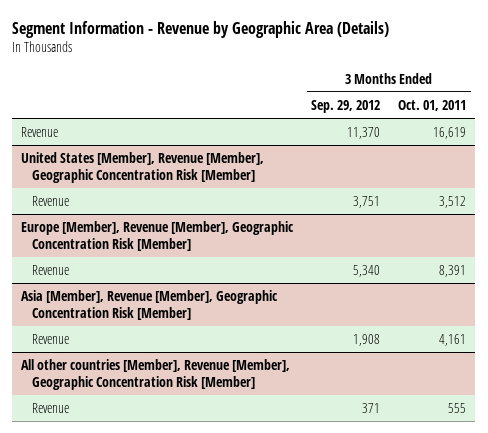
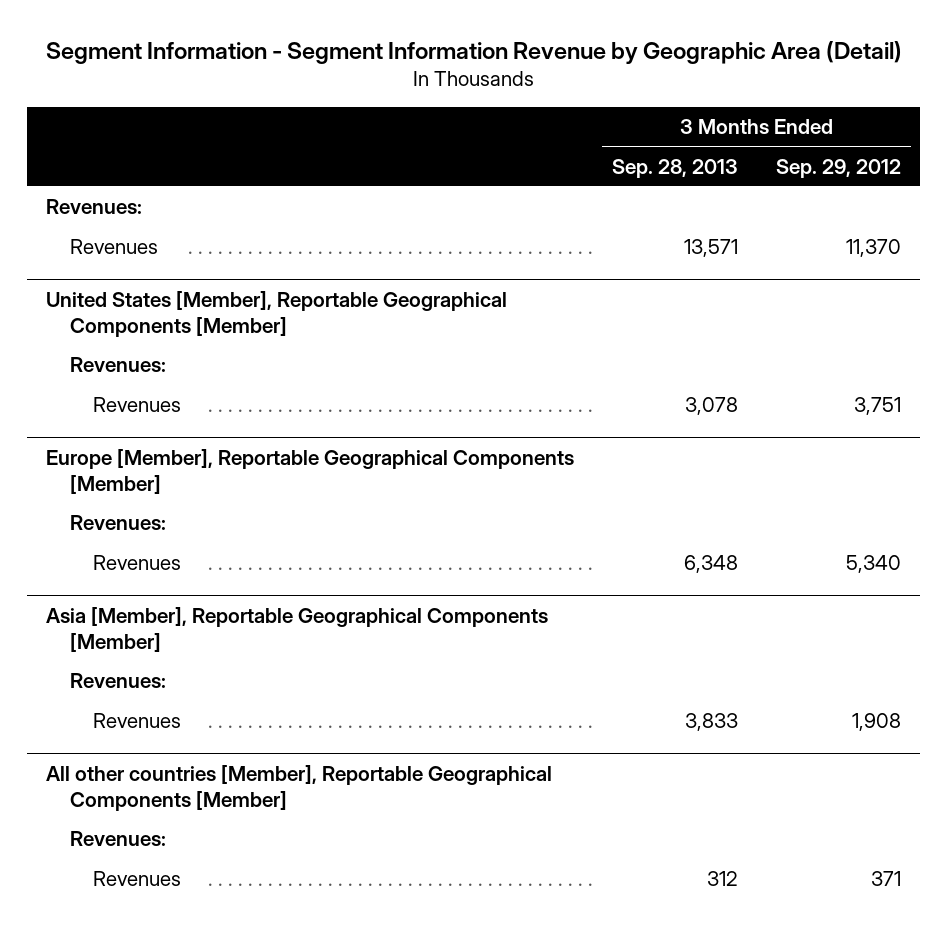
- Segment Information - Revenue by Geographic Area (Details)
+ Segment Information - Segment Information Revenue by Geographic Area (Detail)
- | 3 Months Ended Sep. 29, 2012 | 3 Months Ended Oct. 01, 2011
+ | 3 Months Ended Sep. 28, 2013 | 3 Months Ended Sep. 29, 2012
- Revenue | 11,370 | 16,619
- United States [Member], Revenue [Member], Geographic Concentration Risk [Member]
- Revenue | 3,751 | 3,512
- Europe [Member], Revenue [Member], Geographic Concentration Risk [Member]
- Revenue | 5,340 | 8,391
- Asia [Member], Revenue [Member], Geographic Concentration Risk [Member]
- Revenue | 1,908 | 4,161
- All other countries [Member], Revenue [Member], Geographic Concentration Risk [Member]
- Revenue | 371 | 555
+ Revenues:
+ Revenues | 13,571 | 11,370
+ United States [Member], Reportable Geographical Components [Member]
+ Revenues:
+ Revenues | 3,078 | 3,751
+ Europe [Member], Reportable Geographical Components [Member]
+ Revenues:
+ Revenues | 6,348 | 5,340
+ Asia [Member], Reportable Geographical Components [Member]
+ Revenues:
+ Revenues | 3,833 | 1,908
+ All other countries [Member], Reportable Geographical Components [Member]
+ Revenues:
+ Revenues | 312 | 371

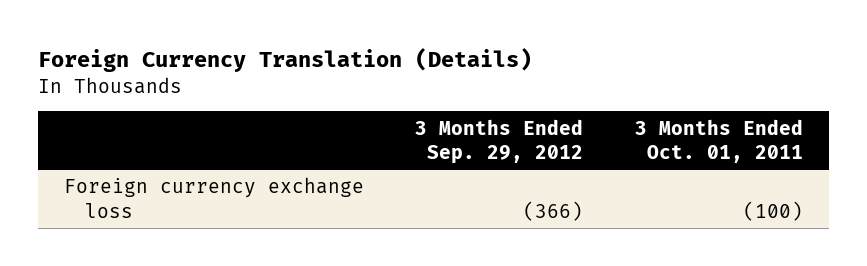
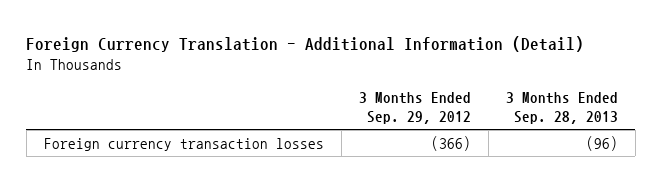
- Foreign Currency Translation (Details)
+ Foreign Currency Translation - Additional Information (Detail)
- | 3 Months Ended Sep. 29, 2012 | 3 Months Ended Oct. 01, 2011
+ | 3 Months Ended Sep. 29, 2012 | 3 Months Ended Sep. 28, 2013
- Foreign currency exchange loss | (366) | (100)
+ Foreign currency transaction losses | (366) | (96)

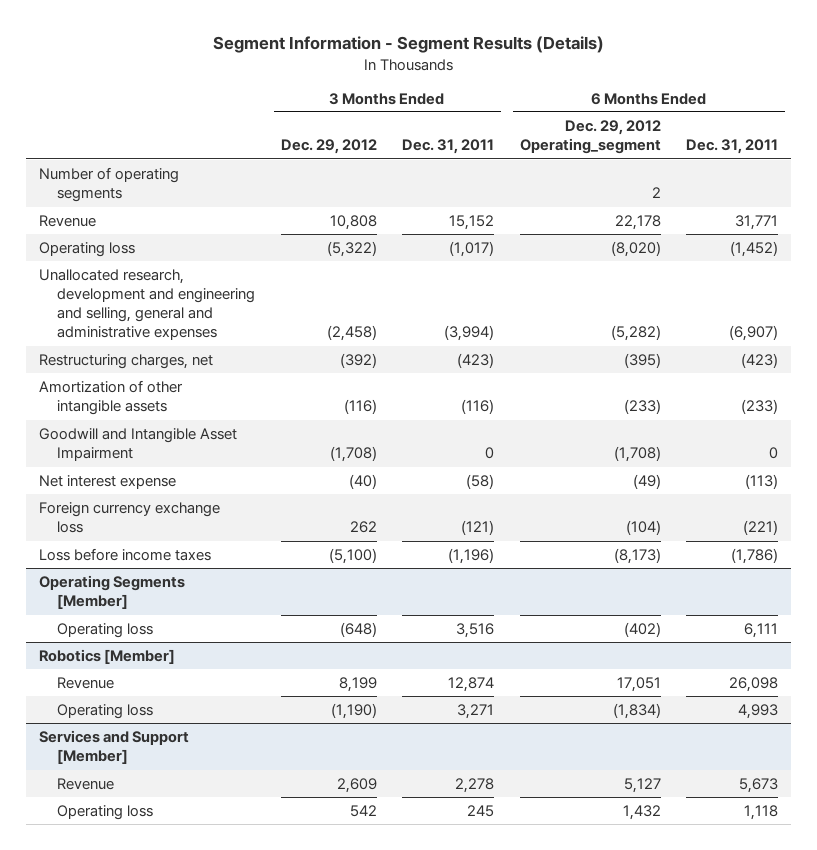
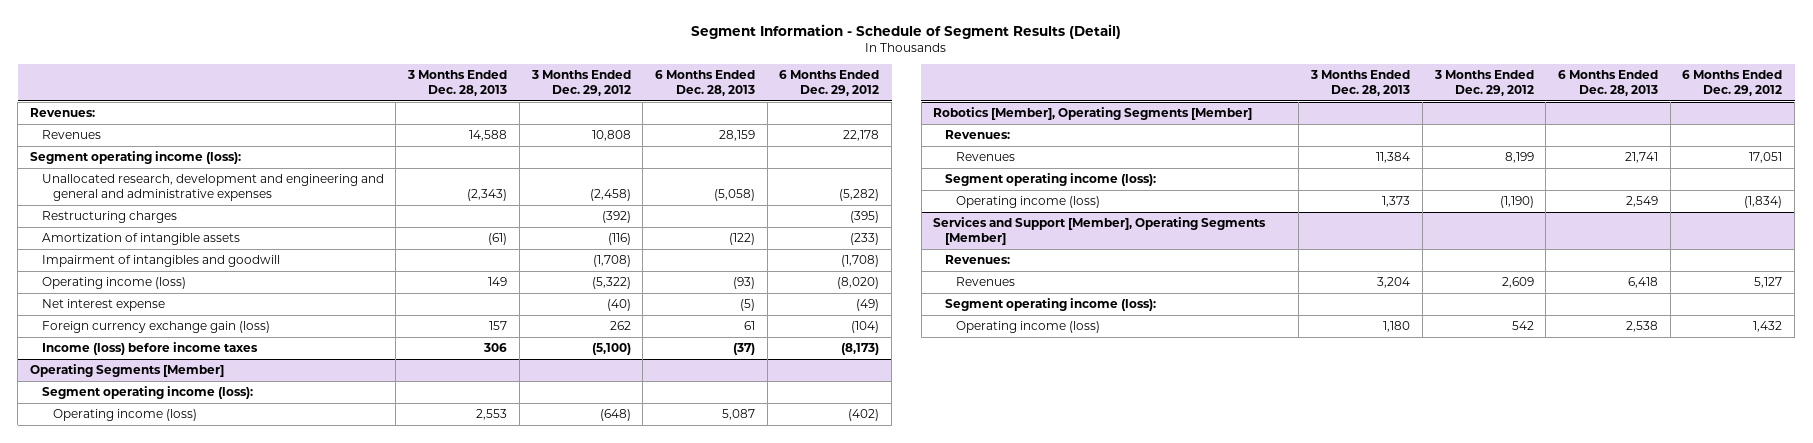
- Segment Information - Segment Results (Details)
+ Segment Information - Schedule of Segment Results (Detail)
- | 3 Months Ended Dec. 29, 2012 | 3 Months Ended Dec. 31, 2011 | 6 Months Ended Dec. 29, 2012 Operating_segment | 6 Months Ended Dec. 31, 2011
+ | 3 Months Ended Dec. 28, 2013 | 3 Months Ended Dec. 29, 2012 | 6 Months Ended Dec. 28, 2013 | 6 Months Ended Dec. 29, 2012
- Number of operating segments | | | 2 |
- Revenue | 10,808 | 15,152 | 22,178 | 31,771
- Operating loss | (5,322) | (1,017) | (8,020) | (1,452)
- Unallocated research, development and engineering and selling, general and administrative expenses | (2,458) | (3,994) | (5,282) | (6,907)
- Restructuring charges, net | (392) | (423) | (395) | (423)
- Amortization of other intangible assets | (116) | (116) | (233) | (233)
- Goodwill and Intangible Asset Impairment | (1,708) | 0 | (1,708) | 0
+ Revenues:
+ Revenues | 14,588 | 10,808 | 28,159 | 22,178
+ Segment operating income (loss):
+ Unallocated research, development and engineering and general and administrative expenses | (2,343) | (2,458) | (5,058) | (5,282)
+ Restructuring charges | | (392) | | (395)
+ Amortization of intangible assets | (61) | (116) | (122) | (233)
+ Impairment of intangibles and goodwill | | (1,708) | | (1,708)
+ Operating income (loss) | 149 | (5,322) | (93) | (8,020)
- Foreign currency exchange loss | 262 | (121) | (104) | (221)
- Loss before income taxes | (5,100) | (1,196) | (8,173) | (1,786)
+ Foreign currency exchange gain (loss) | 157 | 262 | 61 | (104)
+ Income (loss) before income taxes | 306 | (5,100) | (37) | (8,173)
@ Operating Segments [Member]
- Operating loss | (648) | 3,516 | (402) | 6,111
- Robotics [Member]
- Revenue | 8,199 | 12,874 | 17,051 | 26,098
- Operating loss | (1,190) | 3,271 | (1,834) | 4,993
- Services and Support [Member]
- Revenue | 2,609 | 2,278 | 5,127 | 5,673
- Operating loss | 542 | 245 | 1,432 | 1,118
@ Operating Segments [Member]
+ Segment operating income (loss):
+ Operating income (loss) | 2,553 | (648) | 5,087 | (402)
+ Robotics [Member], Operating Segments [Member]
+ Revenues:
+ Revenues | 11,384 | 8,199 | 21,741 | 17,051
+ Segment operating income (loss):
+ Operating income (loss) | 1,373 | (1,190) | 2,549 | (1,834)
+ Services and Support [Member], Operating Segments [Member]
+ Revenues:
+ Revenues | 3,204 | 2,609 | 6,418 | 5,127
+ Segment operating income (loss):
+ Operating income (loss) | 1,180 | 542 | 2,538 | 1,432

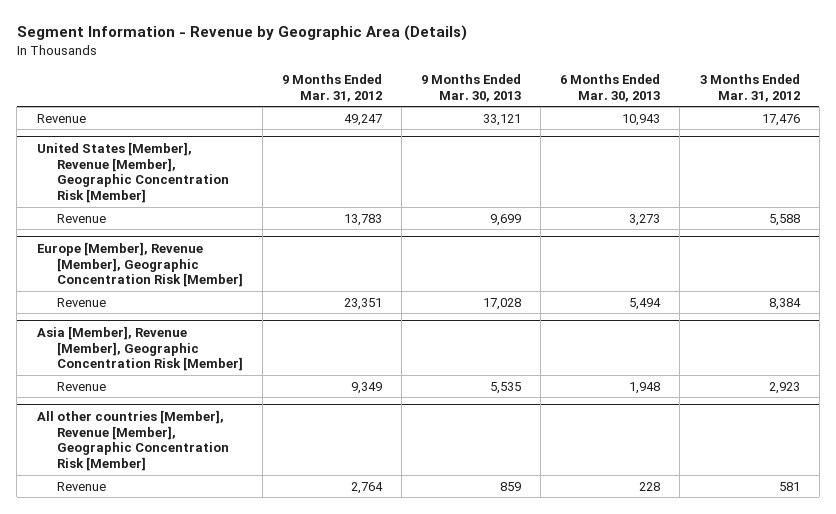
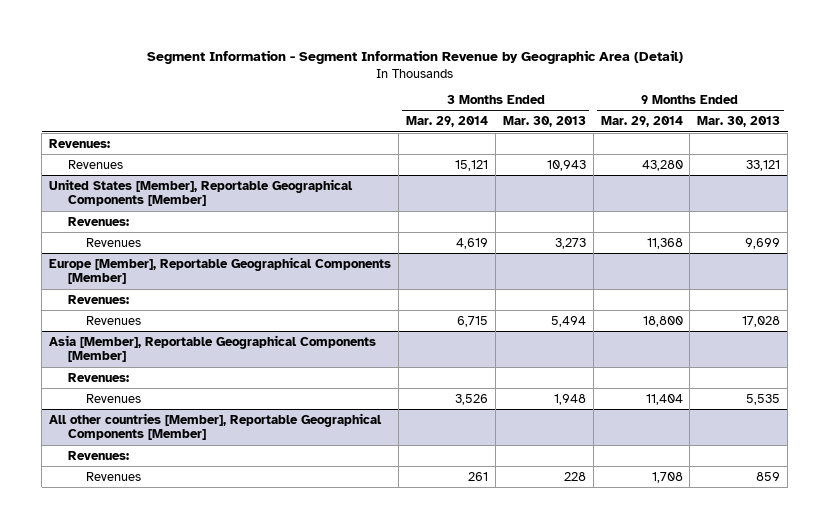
- Segment Information - Revenue by Geographic Area (Details)
+ Segment Information - Segment Information Revenue by Geographic Area (Detail)
- | 9 Months Ended Mar. 31, 2012 | 9 Months Ended Mar. 30, 2013 | 6 Months Ended Mar. 30, 2013 | 3 Months Ended Mar. 31, 2012
+ | 3 Months Ended Mar. 29, 2014 | 3 Months Ended Mar. 30, 2013 | 9 Months Ended Mar. 29, 2014 | 9 Months Ended Mar. 30, 2013
- Revenue | 49,247 | 33,121 | 10,943 | 17,476
- United States [Member], Revenue [Member], Geographic Concentration Risk [Member]
- Revenue | 13,783 | 9,699 | 3,273 | 5,588
- Europe [Member], Revenue [Member], Geographic Concentration Risk [Member]
- Revenue | 23,351 | 17,028 | 5,494 | 8,384
- Asia [Member], Revenue [Member], Geographic Concentration Risk [Member]
- Revenue | 9,349 | 5,535 | 1,948 | 2,923
- All other countries [Member], Revenue [Member], Geographic Concentration Risk [Member]
- Revenue | 2,764 | 859 | 228 | 581
+ Revenues:
+ Revenues | 15,121 | 10,943 | 43,280 | 33,121
+ United States [Member], Reportable Geographical Components [Member]
+ Revenues:
+ Revenues | 4,619 | 3,273 | 11,368 | 9,699
+ Europe [Member], Reportable Geographical Components [Member]
+ Revenues:
+ Revenues | 6,715 | 5,494 | 18,800 | 17,028
+ Asia [Member], Reportable Geographical Components [Member]
+ Revenues:
+ Revenues | 3,526 | 1,948 | 11,404 | 5,535
+ All other countries [Member], Reportable Geographical Components [Member]
+ Revenues:
+ Revenues | 261 | 228 | 1,708 | 859

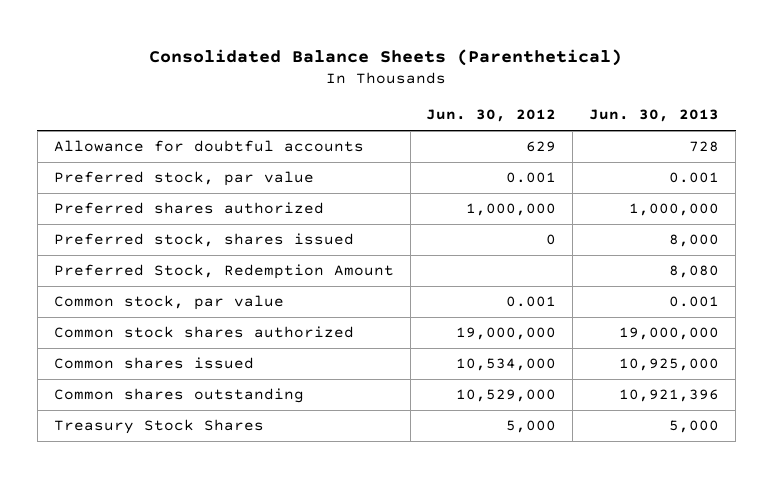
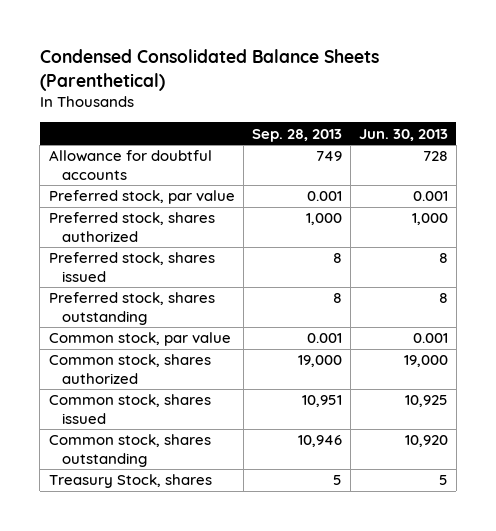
- Consolidated Balance Sheets (Parenthetical)
+ Condensed Consolidated Balance Sheets (Parenthetical)
- | Jun. 30, 2012 | Jun. 30, 2013
+ | Sep. 28, 2013 | Jun. 30, 2013
- Preferred shares authorized | 1,000,000 | 1,000,000
- Preferred stock, shares issued | 0 | 8,000
- Preferred Stock, Redemption Amount | | 8,080
+ Preferred stock, shares authorized | 1,000 | 1,000
+ Preferred stock, shares issued | 8 | 8
+ Preferred stock, shares outstanding | 8 | 8
- Common stock shares authorized | 19,000,000 | 19,000,000
- Common shares issued | 10,534,000 | 10,925,000
- Common shares outstanding | 10,529,000 | 10,921,396
- Treasury Stock Shares | 5,000 | 5,000
+ Common stock, shares authorized | 19,000 | 19,000
+ Common stock, shares issued | 10,951 | 10,925
+ Common stock, shares outstanding | 10,946 | 10,920
+ Treasury Stock, shares | 5 | 5

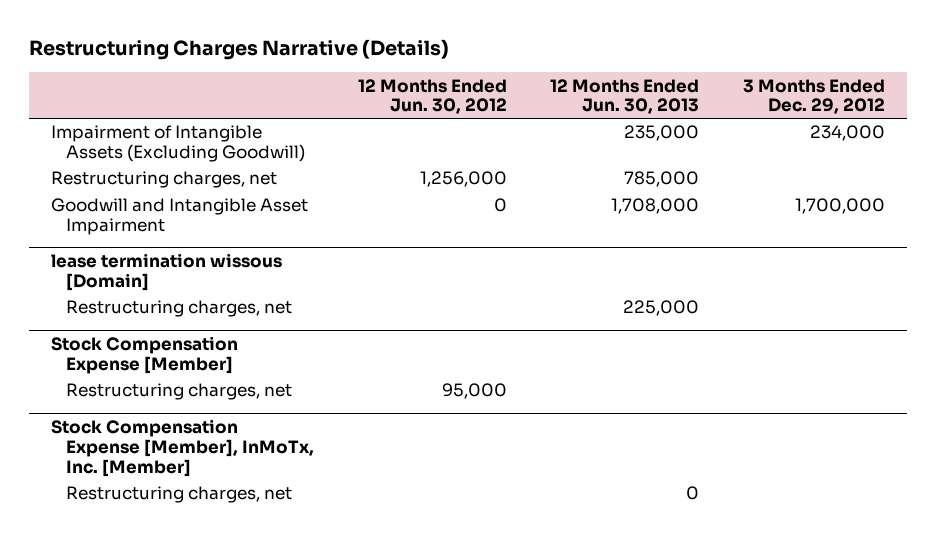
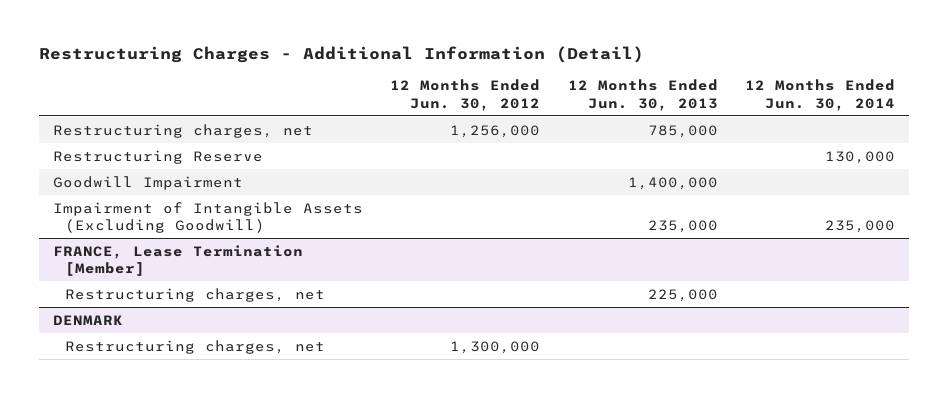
- Restructuring Charges Narrative (Details)
+ Restructuring Charges - Additional Information (Detail)
- | 12 Months Ended Jun. 30, 2012 | 12 Months Ended Jun. 30, 2013 | 3 Months Ended Dec. 29, 2012
+ | 12 Months Ended Jun. 30, 2012 | 12 Months Ended Jun. 30, 2013 | 12 Months Ended Jun. 30, 2014
- Goodwill and Intangible Asset Impairment | 0 | 1,708,000 | 1,700,000
- lease termination wissous [Domain]
+ Restructuring Reserve | | | 130,000
+ Goodwill Impairment | | 1,400,000 |
moved down: Impairment of Intangible Assets (Excluding Goodwill) | | 235,000 | 235,000
+ FRANCE, Lease Termination [Member]
- Stock Compensation Expense [Member]
- Restructuring charges, net | 95,000 | |
- Stock Compensation Expense [Member], InMoTx, Inc. [Member]
- Restructuring charges, net | | 0 |
+ DENMARK
+ Restructuring charges, net | 1,300,000 | |

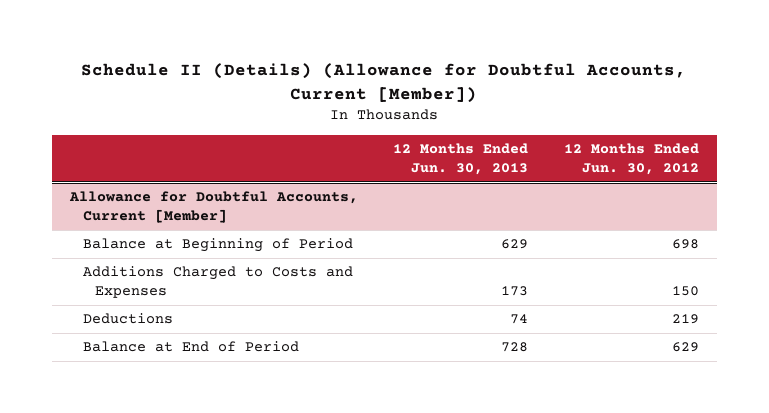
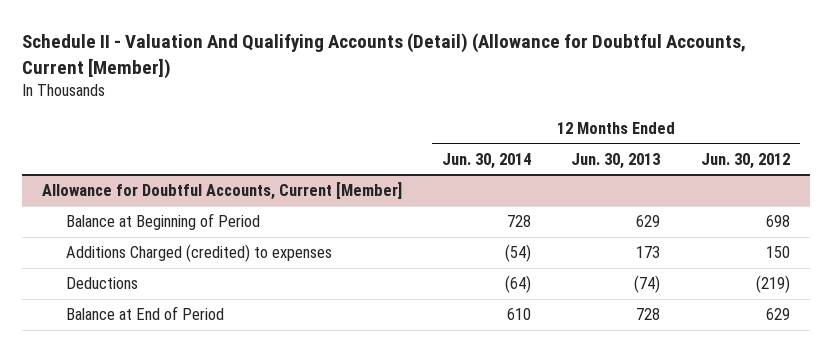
- Schedule II (Details) (Allowance for Doubtful Accounts, Current [Member])
+ Schedule II - Valuation And Qualifying Accounts (Detail) (Allowance for Doubtful Accounts, Current [Member])
- | 12 Months Ended Jun. 30, 2013 | 12 Months Ended Jun. 30, 2012
+ | 12 Months Ended Jun. 30, 2014 | 12 Months Ended Jun. 30, 2013 | 12 Months Ended Jun. 30, 2012
@ Allowance for Doubtful Accounts, Current [Member]
- Additions Charged to Costs and Expenses | 173 | 150
- Deductions | 74 | 219
+ Additions Charged (credited) to expenses | (54) | 173 | 150
+ Deductions | (64) | (74) | (219)

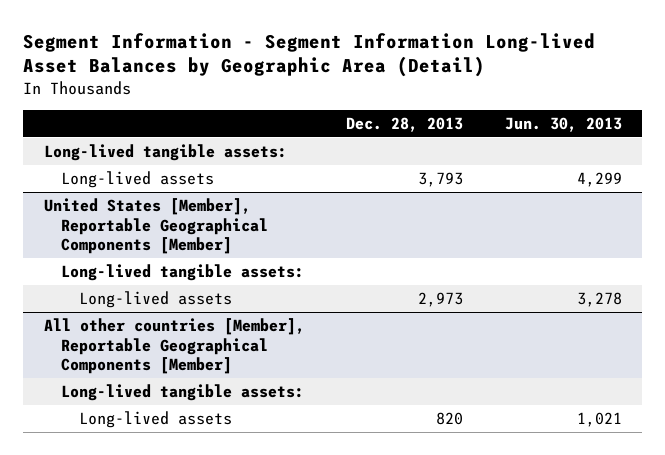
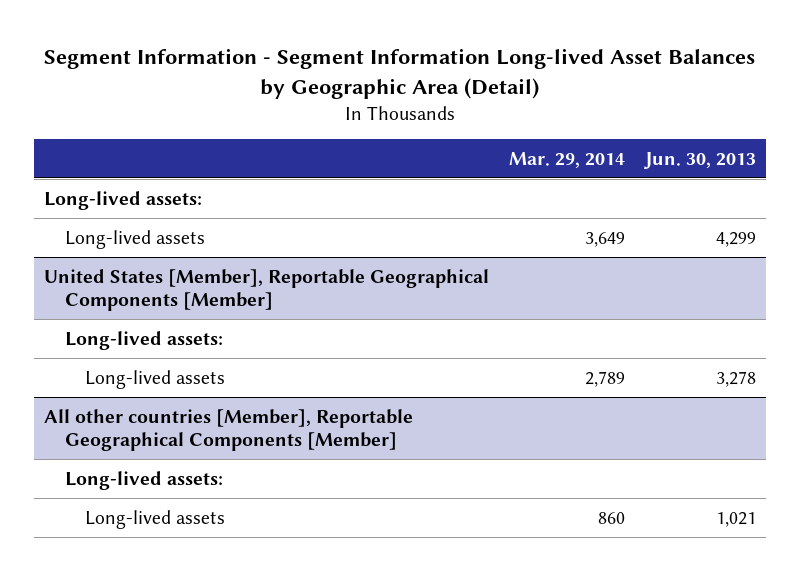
- | Dec. 28, 2013 | Jun. 30, 2013
+ | Mar. 29, 2014 | Jun. 30, 2013
- Long-lived tangible assets:
+ Long-lived assets:
@ United States [Member], Reportable Geographical Components [Member]
- Long-lived tangible assets:
+ Long-lived assets:
@ All other countries [Member], Reportable Geographical Components [Member]
- Long-lived tangible assets:
+ Long-lived assets:

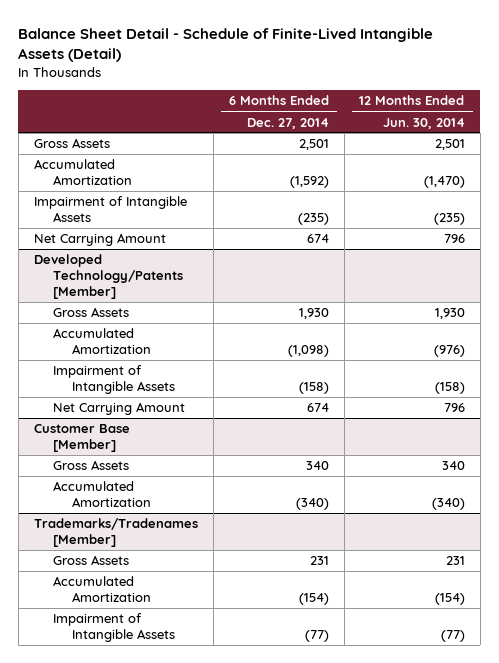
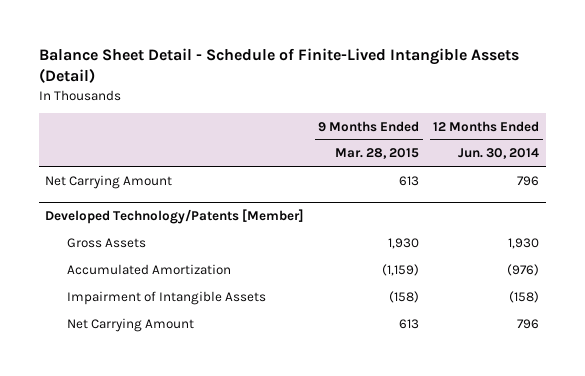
- | 6 Months Ended Dec. 27, 2014 | 12 Months Ended Jun. 30, 2014
+ | 9 Months Ended Mar. 28, 2015 | 12 Months Ended Jun. 30, 2014
- Gross Assets | 2,501 | 2,501
- Accumulated Amortization | (1,592) | (1,470)
- Impairment of Intangible Assets | (235) | (235)
- Customer Base [Member]
- Gross Assets | 340 | 340
- Accumulated Amortization | (340) | (340)
- Trademarks/Tradenames [Member]
- Gross Assets | 231 | 231
- Accumulated Amortization | (154) | (154)
- Impairment of Intangible Assets | (77) | (77)

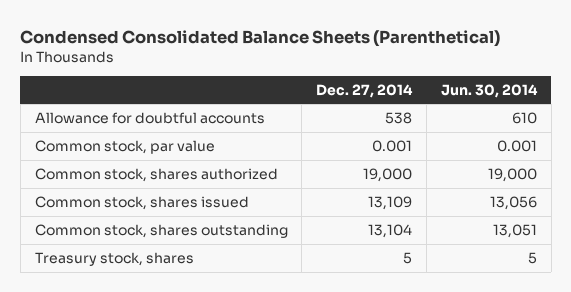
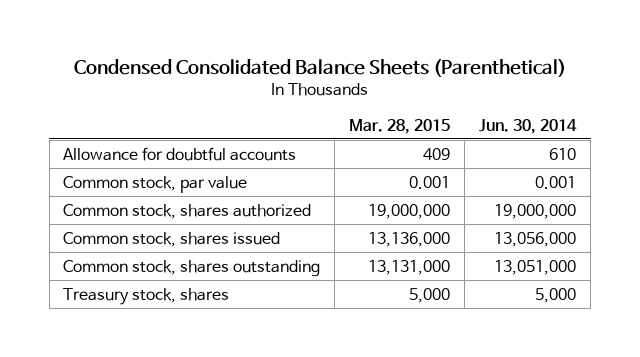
- | Dec. 27, 2014 | Jun. 30, 2014
+ | Mar. 28, 2015 | Jun. 30, 2014
- Common stock, shares authorized | 19,000 | 19,000
- Common stock, shares issued | 13,109 | 13,056
- Common stock, shares outstanding | 13,104 | 13,051
- Treasury stock, shares | 5 | 5
+ Common stock, shares authorized | 19,000,000 | 19,000,000
+ Common stock, shares issued | 13,136,000 | 13,056,000
+ Common stock, shares outstanding | 13,131,000 | 13,051,000
+ Treasury stock, shares | 5,000 | 5,000

